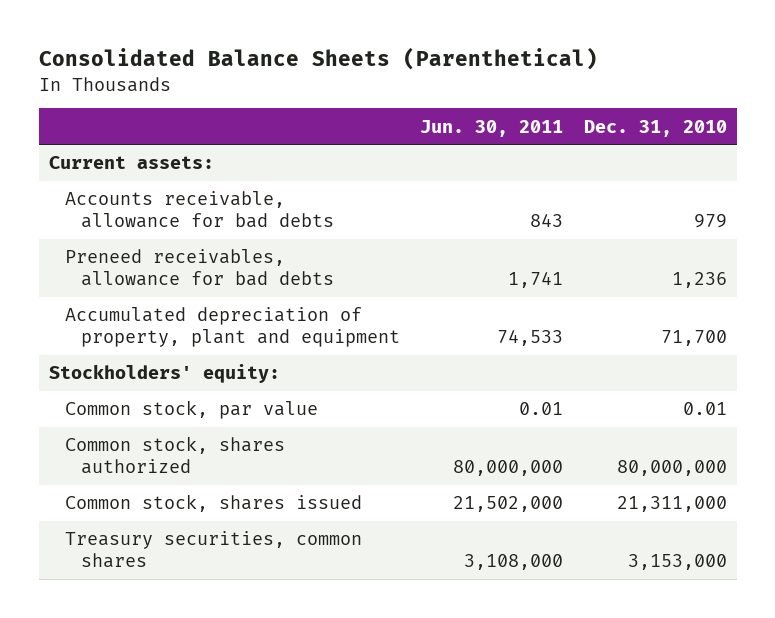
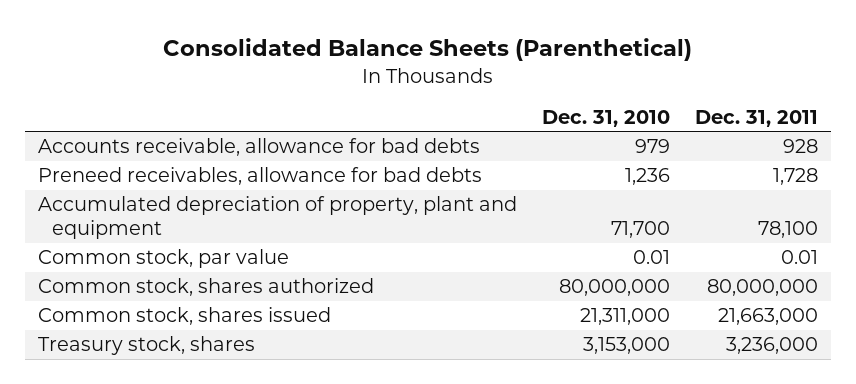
- | Jun. 30, 2011 | Dec. 31, 2010
+ | Dec. 31, 2010 | Dec. 31, 2011
- Current assets:
- Stockholders' equity:
- Treasury securities, common shares | 3,108,000 | 3,153,000
+ Treasury stock, shares | 3,153,000 | 3,236,000

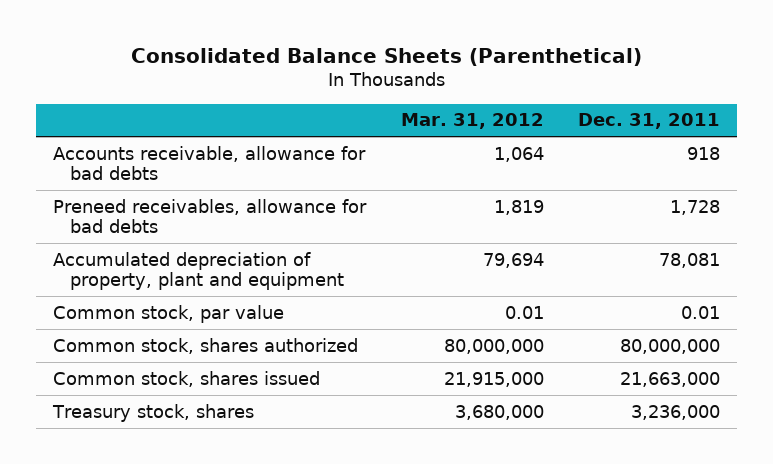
- | Dec. 31, 2010 | Dec. 31, 2011
+ | Mar. 31, 2012 | Dec. 31, 2011
- Accounts receivable, allowance for bad debts | 979 | 928
+ Accounts receivable, allowance for bad debts | 1,064 | 918
- Accumulated depreciation of property, plant and equipment | 71,700 | 78,100
+ Accumulated depreciation of property, plant and equipment | 79,694 | 78,081

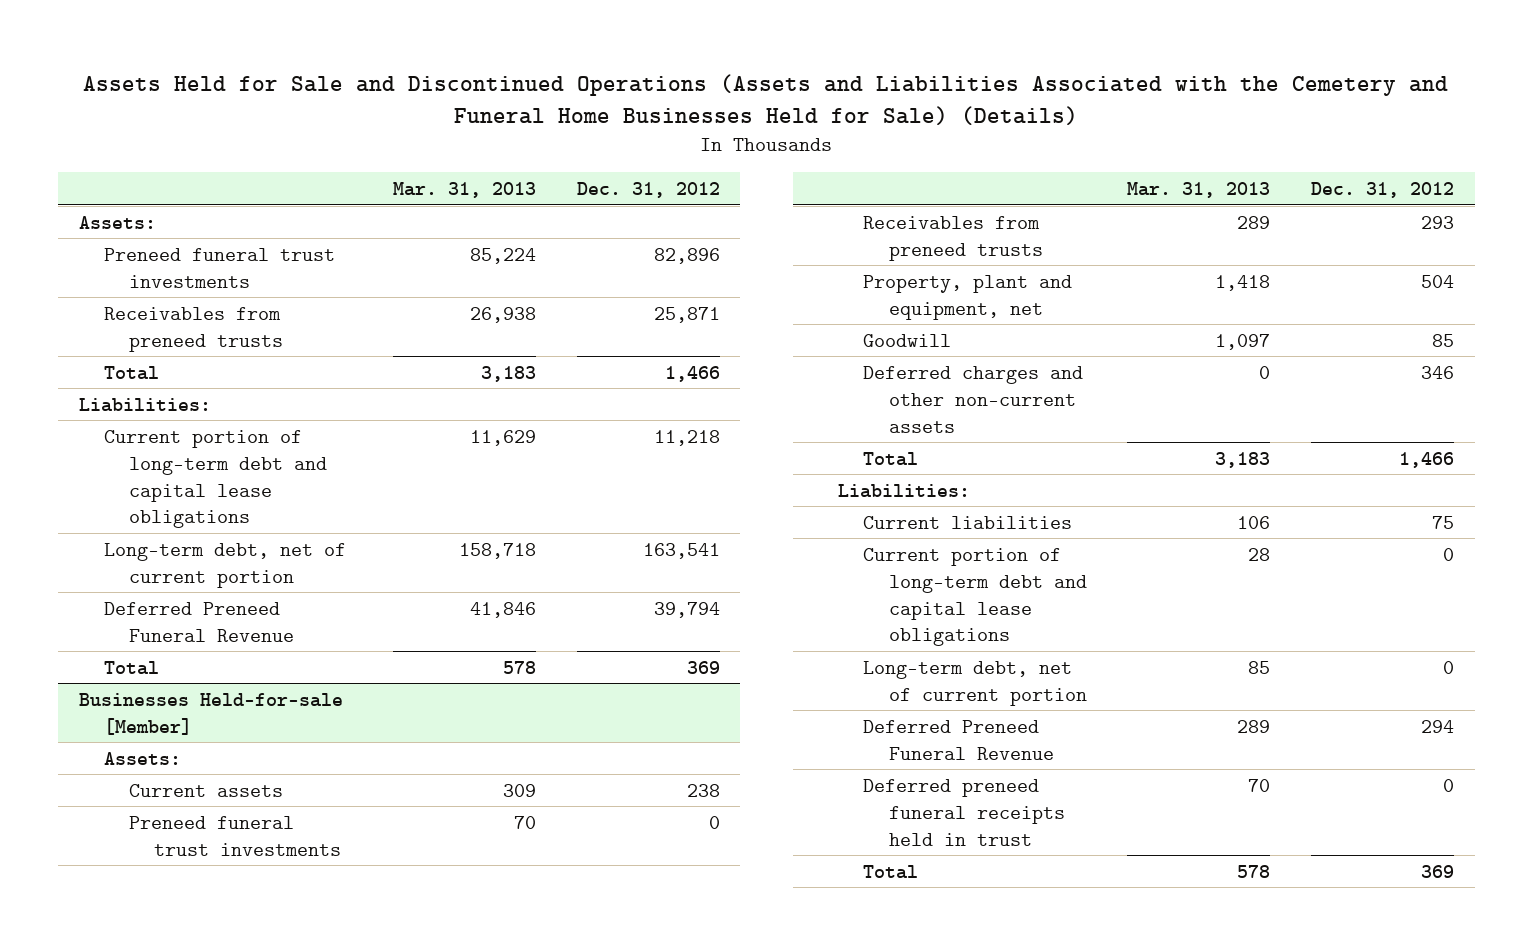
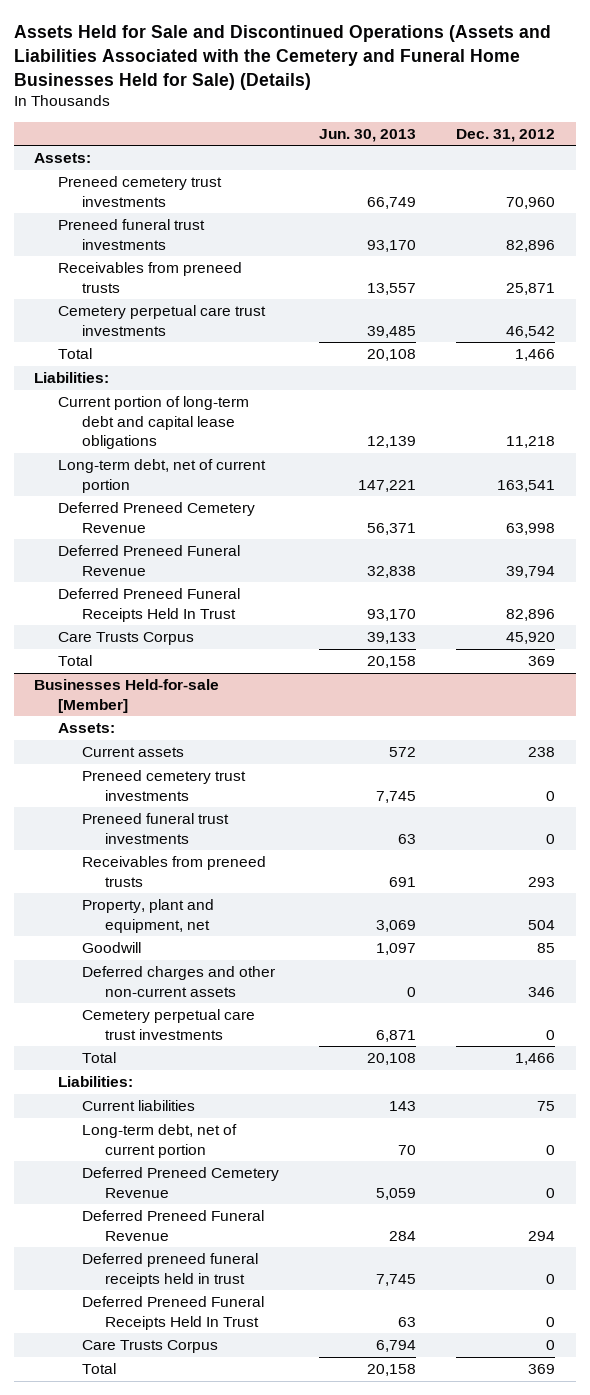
- | Mar. 31, 2013 | Dec. 31, 2012
+ | Jun. 30, 2013 | Dec. 31, 2012
+ Preneed cemetery trust investments | 66,749 | 70,960
+ Cemetery perpetual care trust investments | 39,485 | 46,542
+ Deferred Preneed Cemetery Revenue | 56,371 | 63,998
+ Deferred Preneed Funeral Receipts Held In Trust | 93,170 | 82,896
+ Care Trusts Corpus | 39,133 | 45,920
@ Businesses Held-for-sale [Member]
+ Preneed cemetery trust investments | 7,745 | 0
+ Cemetery perpetual care trust investments | 6,871 | 0
- Current portion of long-term debt and capital lease obligations | 28 | 0
+ Deferred Preneed Cemetery Revenue | 5,059 | 0
+ Deferred Preneed Funeral Receipts Held In Trust | 63 | 0
+ Care Trusts Corpus | 6,794 | 0

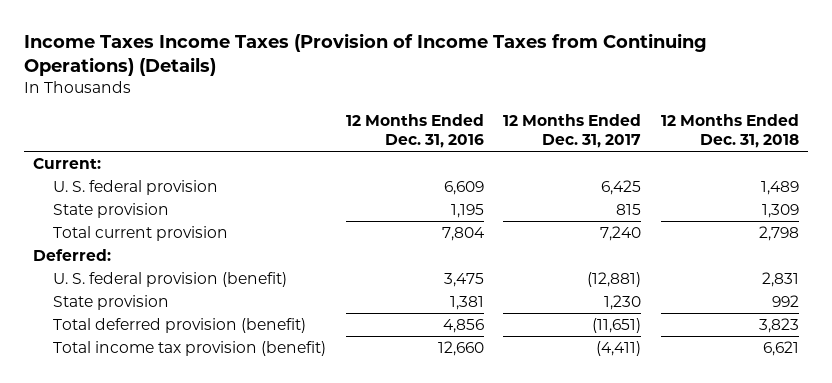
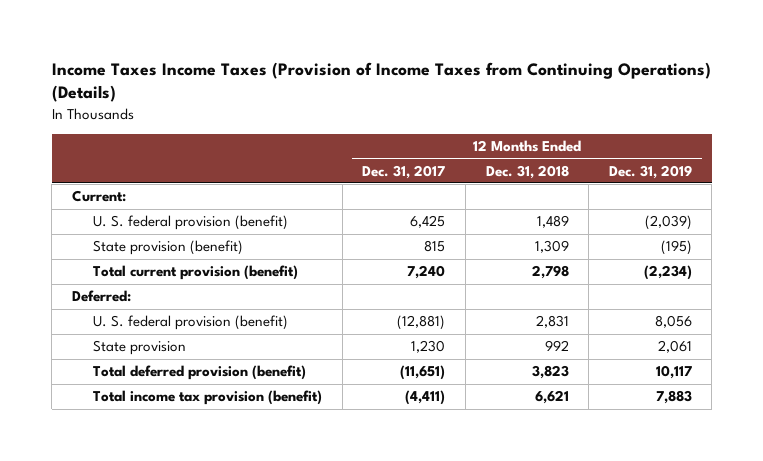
- | 12 Months Ended Dec. 31, 2016 | 12 Months Ended Dec. 31, 2017 | 12 Months Ended Dec. 31, 2018
+ | 12 Months Ended Dec. 31, 2017 | 12 Months Ended Dec. 31, 2018 | 12 Months Ended Dec. 31, 2019
- U. S. federal provision | 6,609 | 6,425 | 1,489
- State provision | 1,195 | 815 | 1,309
- Total current provision | 7,804 | 7,240 | 2,798
+ U. S. federal provision (benefit) | 6,425 | 1,489 | (2,039)
+ State provision (benefit) | 815 | 1,309 | (195)
+ Total current provision (benefit) | 7,240 | 2,798 | (2,234)

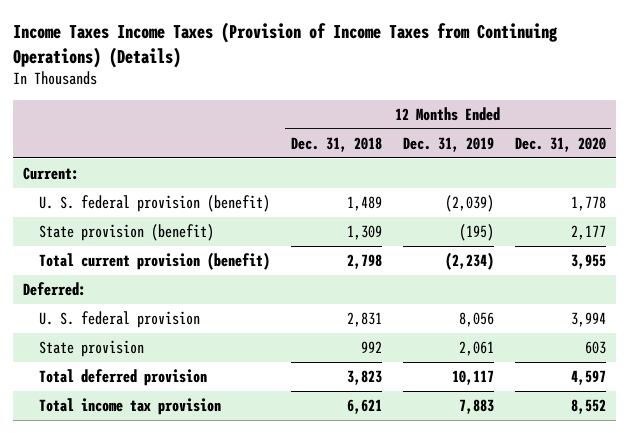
- | 12 Months Ended Dec. 31, 2017 | 12 Months Ended Dec. 31, 2018 | 12 Months Ended Dec. 31, 2019
+ | 12 Months Ended Dec. 31, 2018 | 12 Months Ended Dec. 31, 2019 | 12 Months Ended Dec. 31, 2020
- U. S. federal provision (benefit) | (12,881) | 2,831 | 8,056
+ U. S. federal provision | 2,831 | 8,056 | 3,994
- Total deferred provision (benefit) | (11,651) | 3,823 | 10,117
- Total income tax provision (benefit) | (4,411) | 6,621 | 7,883
+ Total deferred provision | 3,823 | 10,117 | 4,597
+ Total income tax provision | 6,621 | 7,883 | 8,552

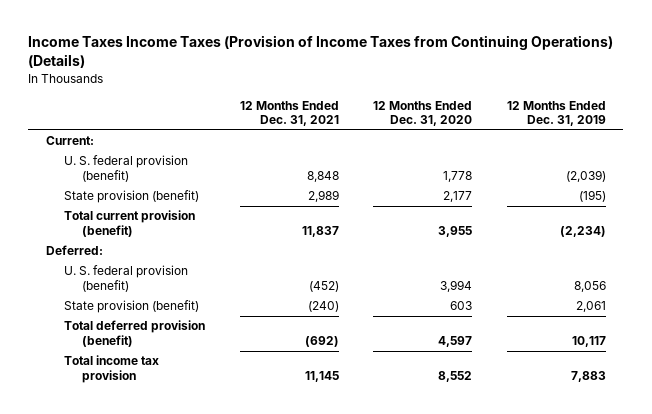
- | 12 Months Ended Dec. 31, 2018 | 12 Months Ended Dec. 31, 2019 | 12 Months Ended Dec. 31, 2020
+ | 12 Months Ended Dec. 31, 2021 | 12 Months Ended Dec. 31, 2020 | 12 Months Ended Dec. 31, 2019
- U. S. federal provision | 2,831 | 8,056 | 3,994
- State provision | 992 | 2,061 | 603
- Total deferred provision | 3,823 | 10,117 | 4,597
+ U. S. federal provision (benefit) | (452) | 3,994 | 8,056
+ State provision (benefit) | (240) | 603 | 2,061
+ Total deferred provision (benefit) | (692) | 4,597 | 10,117

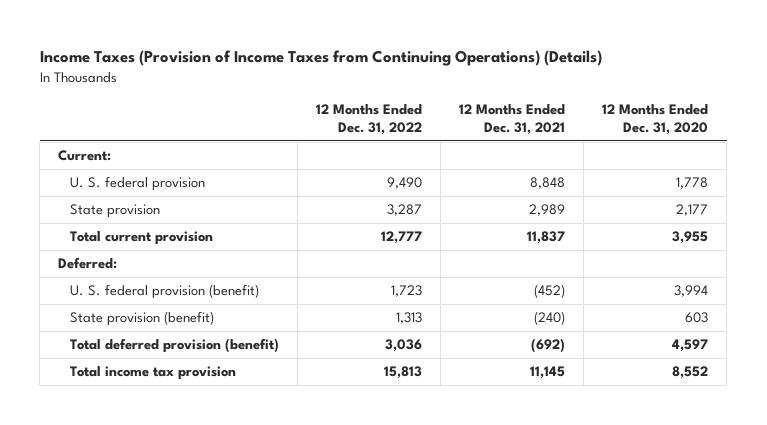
- Income Taxes Income Taxes (Provision of Income Taxes from Continuing Operations) (Details)
+ Income Taxes (Provision of Income Taxes from Continuing Operations) (Details)
- | 12 Months Ended Dec. 31, 2021 | 12 Months Ended Dec. 31, 2020 | 12 Months Ended Dec. 31, 2019
+ | 12 Months Ended Dec. 31, 2022 | 12 Months Ended Dec. 31, 2021 | 12 Months Ended Dec. 31, 2020
- U. S. federal provision (benefit) | 8,848 | 1,778 | (2,039)
- State provision (benefit) | 2,989 | 2,177 | (195)
- Total current provision (benefit) | 11,837 | 3,955 | (2,234)
+ U. S. federal provision | 9,490 | 8,848 | 1,778
+ State provision | 3,287 | 2,989 | 2,177
+ Total current provision | 12,777 | 11,837 | 3,955

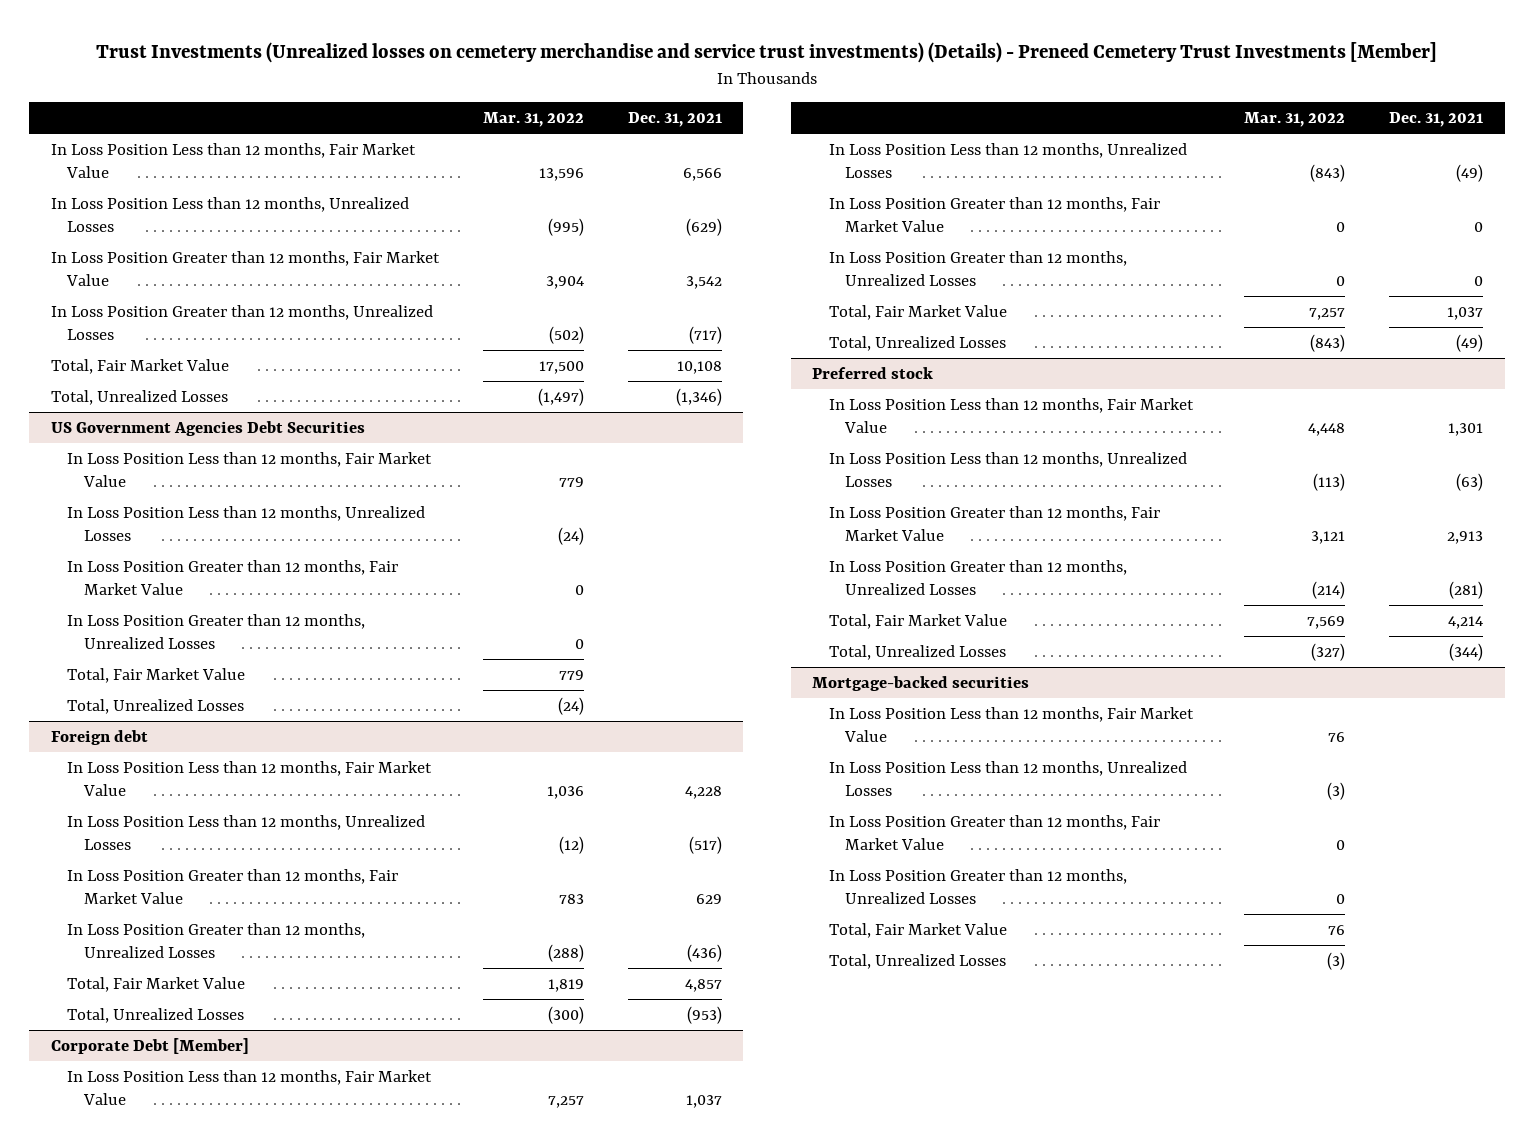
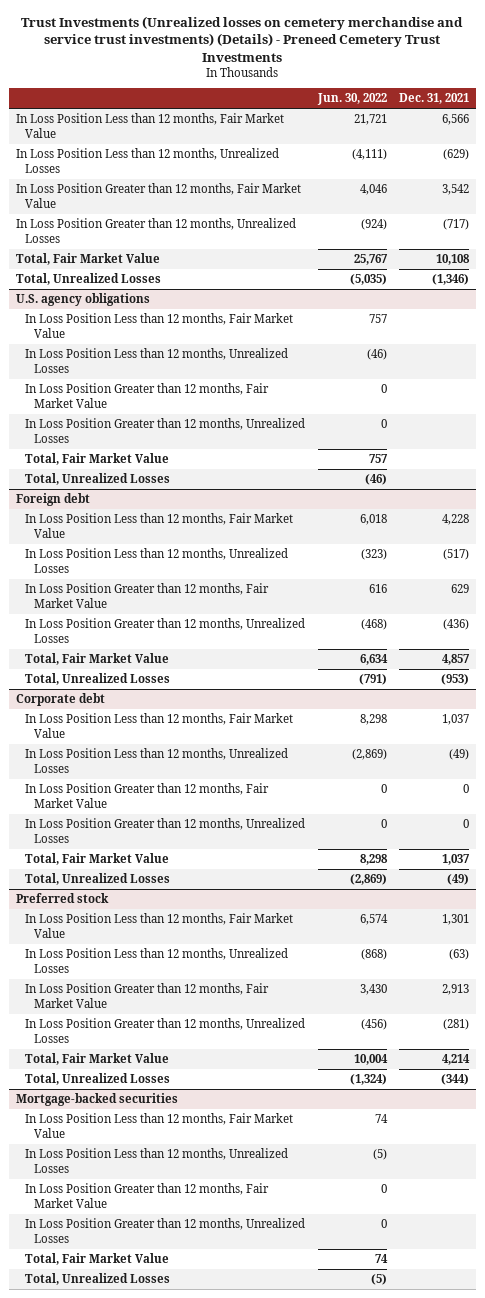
- Trust Investments (Unrealized losses on cemetery merchandise and service trust investments) (Details) - Preneed Cemetery Trust Investments [Member]
+ Trust Investments (Unrealized losses on cemetery merchandise and service trust investments) (Details) - Preneed Cemetery Trust Investments
- | Mar. 31, 2022 | Dec. 31, 2021
+ | Jun. 30, 2022 | Dec. 31, 2021
- US Government Agencies Debt Securities
+ U.S. agency obligations
- Corporate Debt [Member]
+ Corporate debt

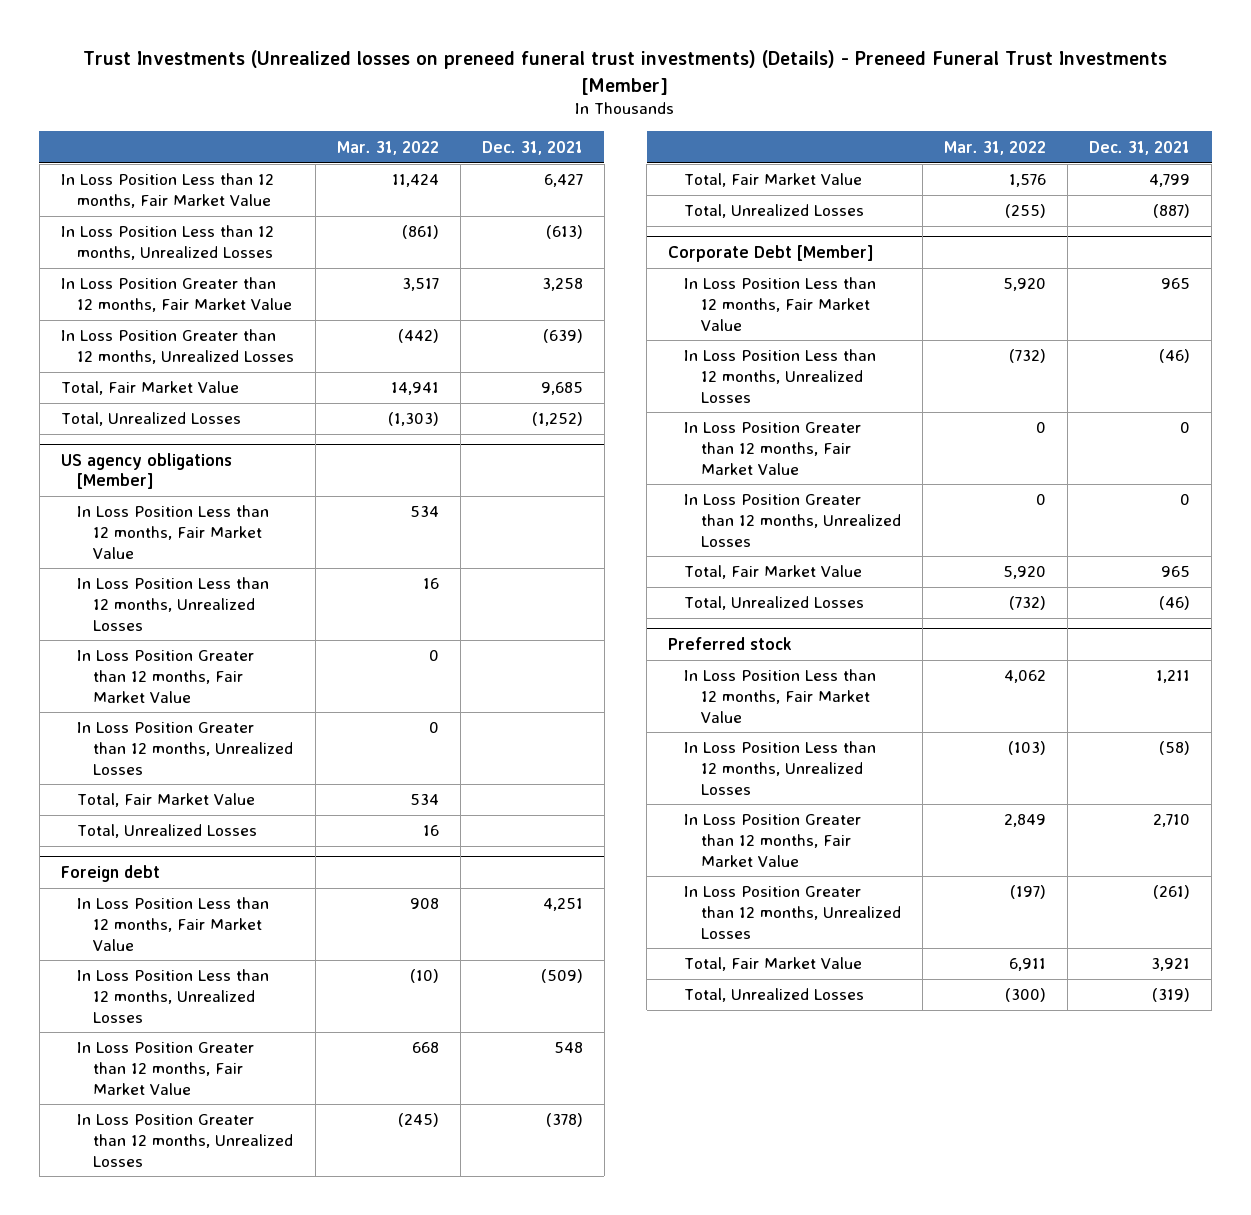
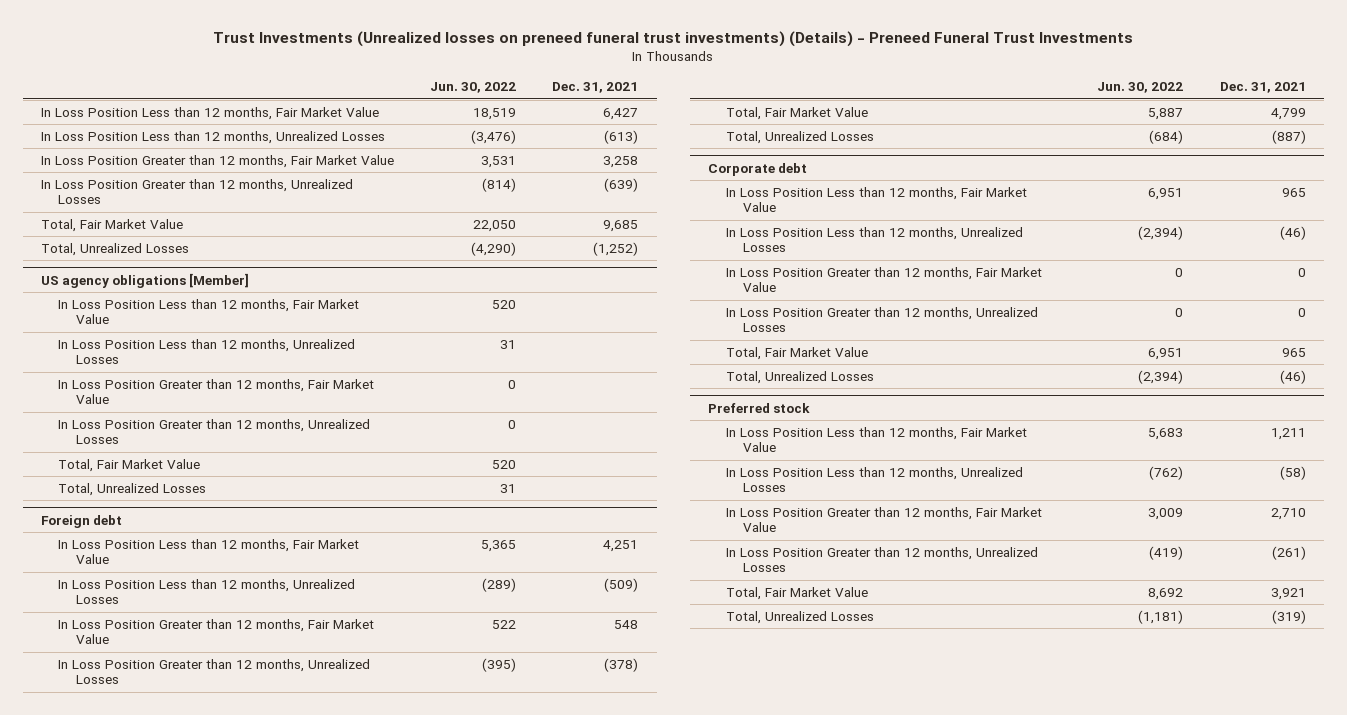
- Trust Investments (Unrealized losses on preneed funeral trust investments) (Details) - Preneed Funeral Trust Investments [Member]
+ Trust Investments (Unrealized losses on preneed funeral trust investments) (Details) - Preneed Funeral Trust Investments
- | Mar. 31, 2022 | Dec. 31, 2021
+ | Jun. 30, 2022 | Dec. 31, 2021
- Corporate Debt [Member]
+ Corporate debt

